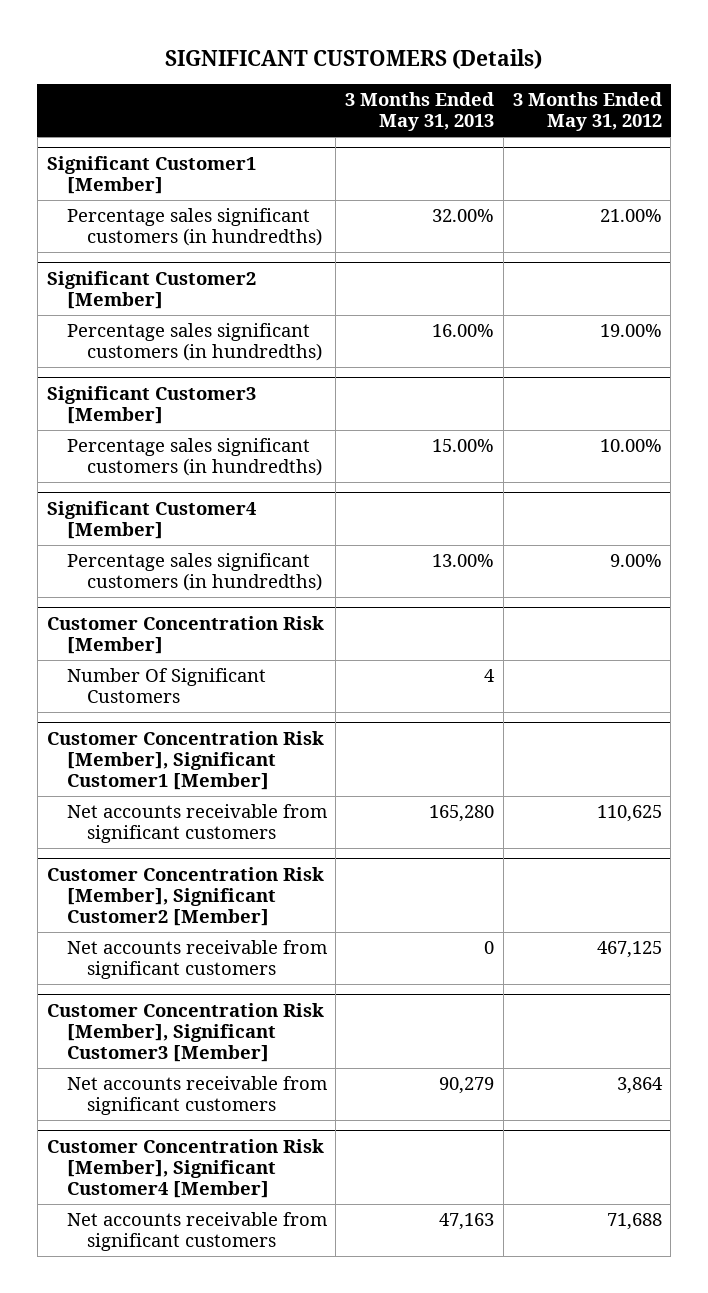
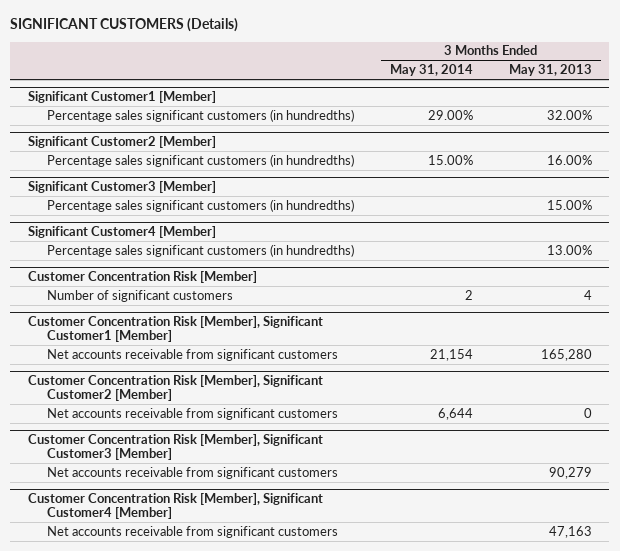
- | 3 Months Ended May 31, 2013 | 3 Months Ended May 31, 2012
+ | 3 Months Ended May 31, 2014 | 3 Months Ended May 31, 2013
@ Customer Concentration Risk [Member]
- Number Of Significant Customers | 4 |
+ Number of significant customers | 2 | 4

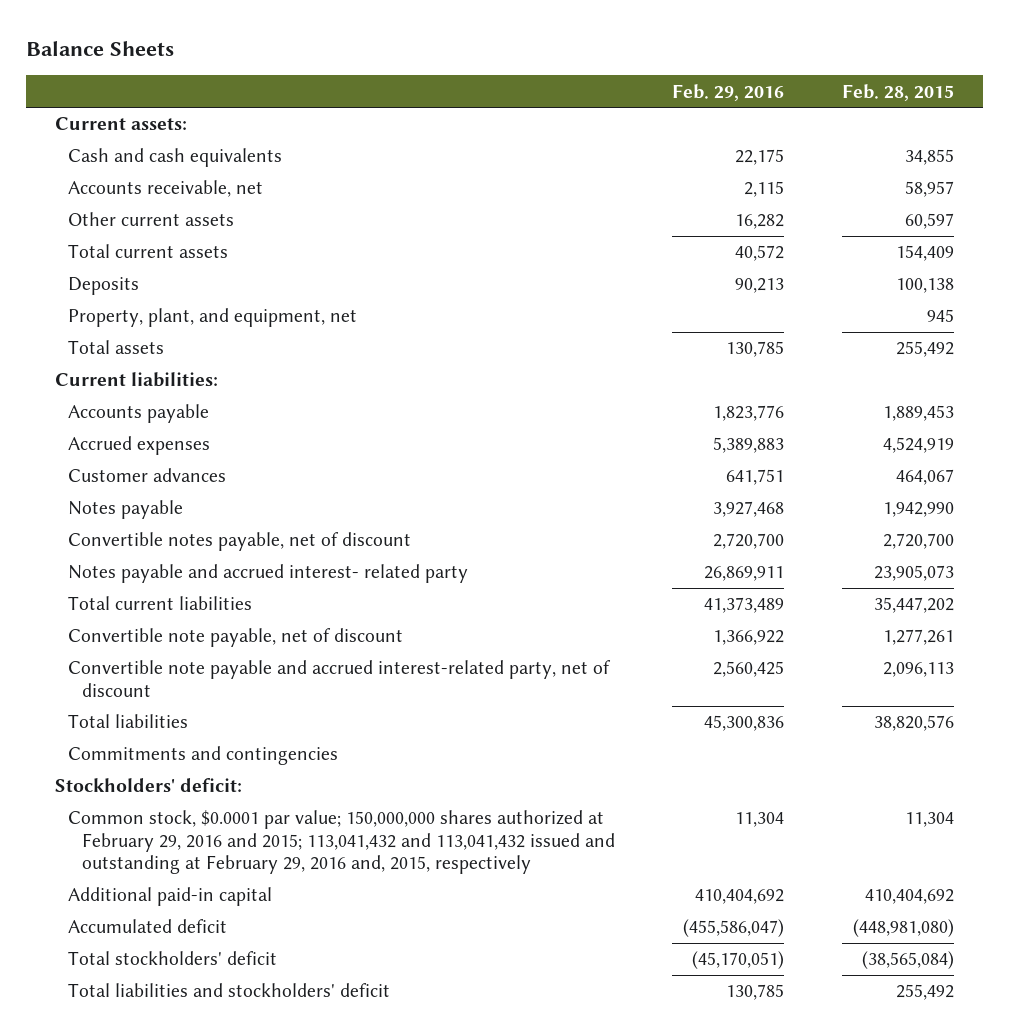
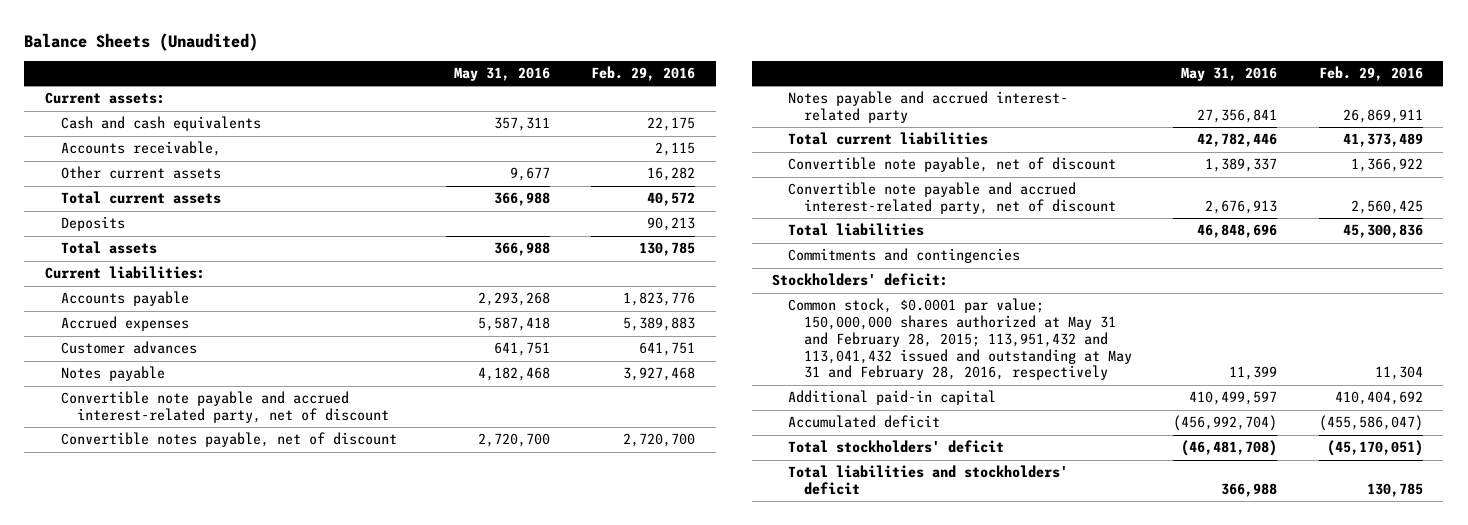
- Balance Sheets
+ Balance Sheets (Unaudited)
- | Feb. 29, 2016 | Feb. 28, 2015
+ | May 31, 2016 | Feb. 29, 2016
- Accounts receivable, net | 2,115 | 58,957
+ Accounts receivable, | | 2,115
- Property, plant, and equipment, net | | 945
+ Convertible note payable and accrued interest-related party, net of discount
- Common stock, $0.0001 par value; 150,000,000 shares authorized at February 29, 2016 and 2015; 113,041,432 and 113,041,432 issued and outstanding at February 29, 2016 and, 2015, respectively | 11,304 | 11,304
+ Common stock, $0.0001 par value; 150,000,000 shares authorized at May 31 and February 28, 2015; 113,951,432 and 113,041,432 issued and outstanding at May 31 and February 28, 2016, respectively | 11,399 | 11,304

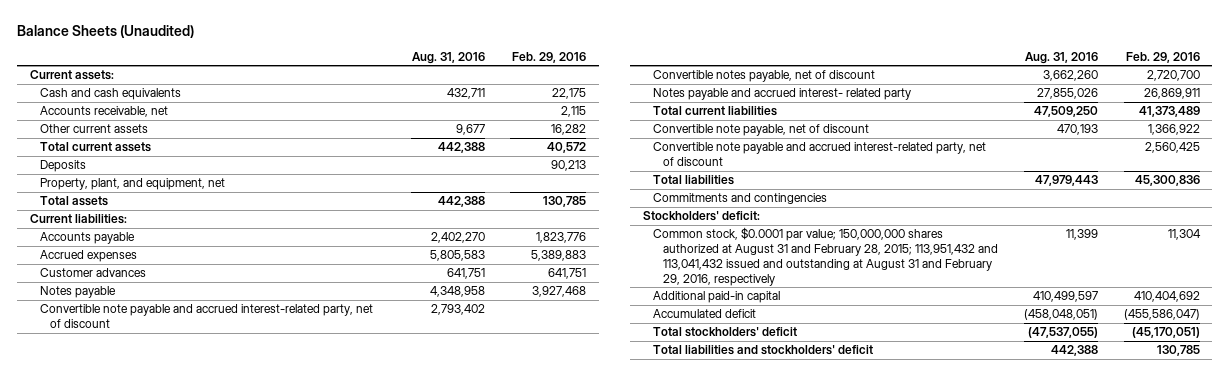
- | May 31, 2016 | Feb. 29, 2016
+ | Aug. 31, 2016 | Feb. 29, 2016
- Accounts receivable, | | 2,115
+ Accounts receivable, net | | 2,115
+ Property, plant, and equipment, net
- Common stock, $0.0001 par value; 150,000,000 shares authorized at May 31 and February 28, 2015; 113,951,432 and 113,041,432 issued and outstanding at May 31 and February 28, 2016, respectively | 11,399 | 11,304
+ Common stock, $0.0001 par value; 150,000,000 shares authorized at August 31 and February 28, 2015; 113,951,432 and 113,041,432 issued and outstanding at August 31 and February 29, 2016, respectively | 11,399 | 11,304

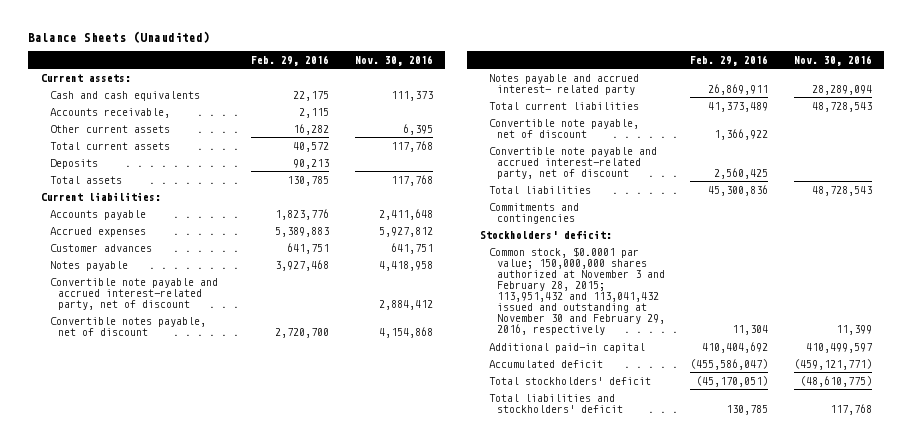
- | Aug. 31, 2016 | Feb. 29, 2016
+ | Feb. 29, 2016 | Nov. 30, 2016
- Accounts receivable, net | | 2,115
+ Accounts receivable, | 2,115 |
- Property, plant, and equipment, net
- Common stock, $0.0001 par value; 150,000,000 shares authorized at August 31 and February 28, 2015; 113,951,432 and 113,041,432 issued and outstanding at August 31 and February 29, 2016, respectively | 11,399 | 11,304
+ Common stock, $0.0001 par value; 150,000,000 shares authorized at November 3 and February 28, 2015; 113,951,432 and 113,041,432 issued and outstanding at November 30 and February 29, 2016, respectively | 11,304 | 11,399

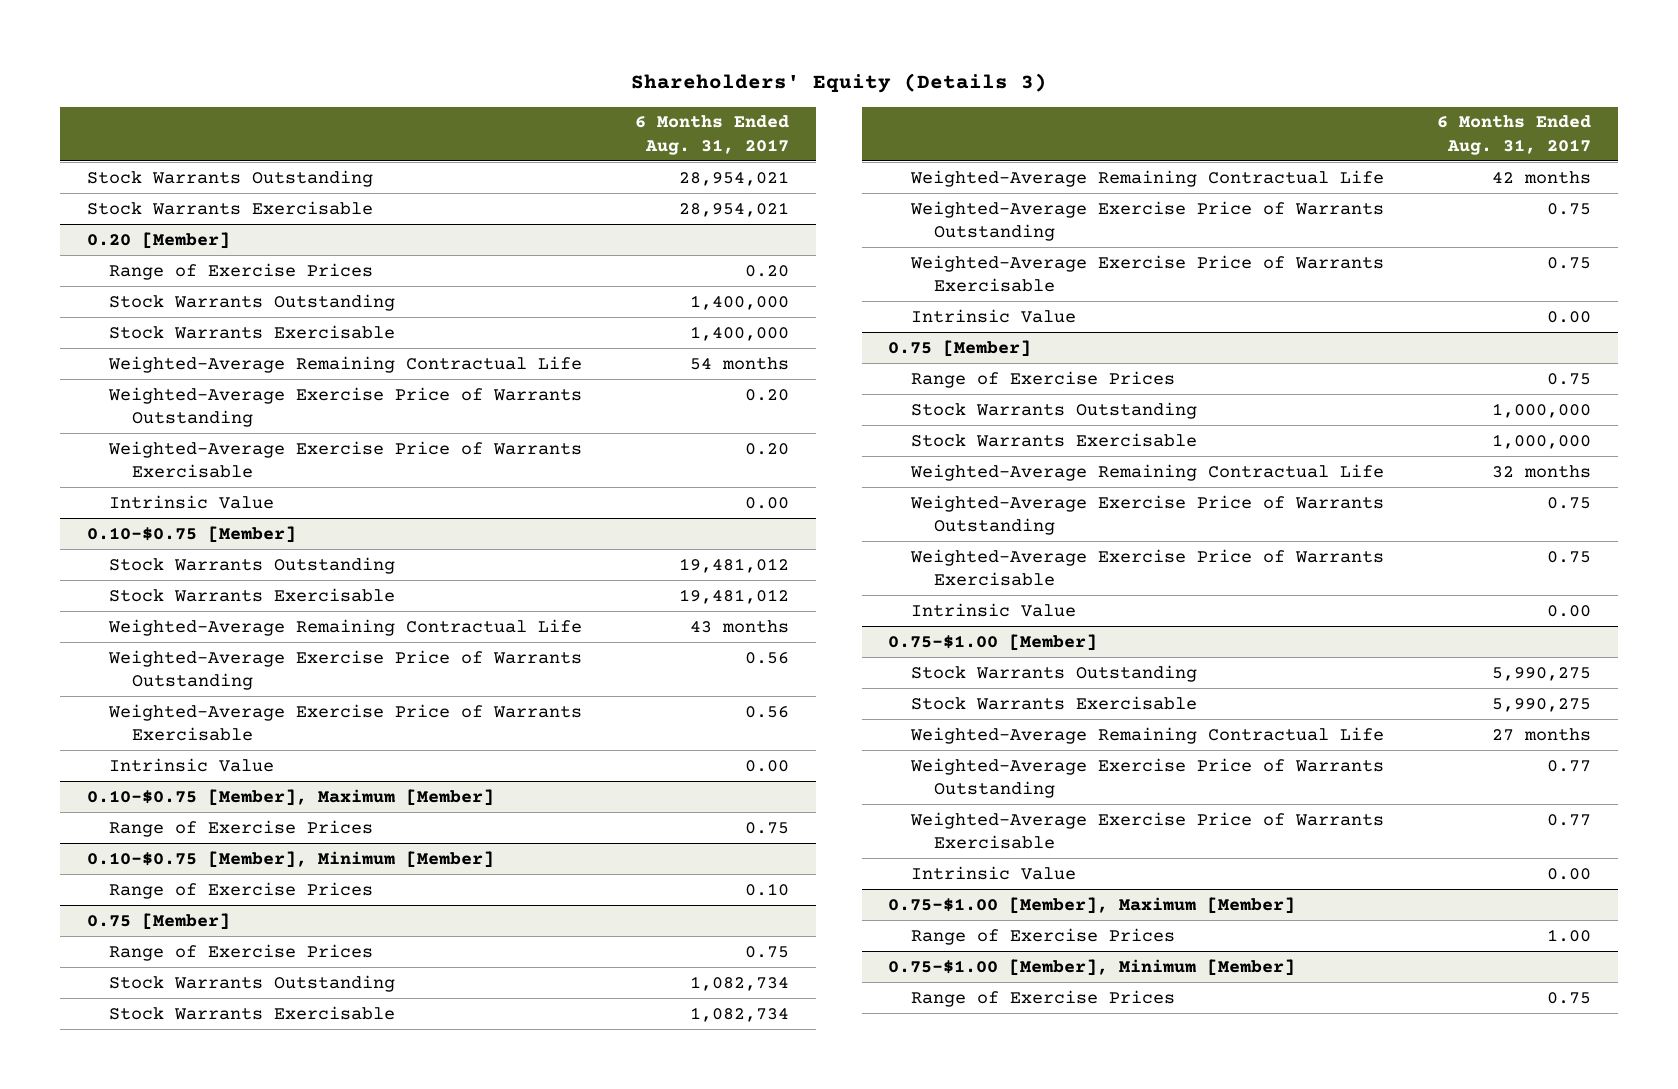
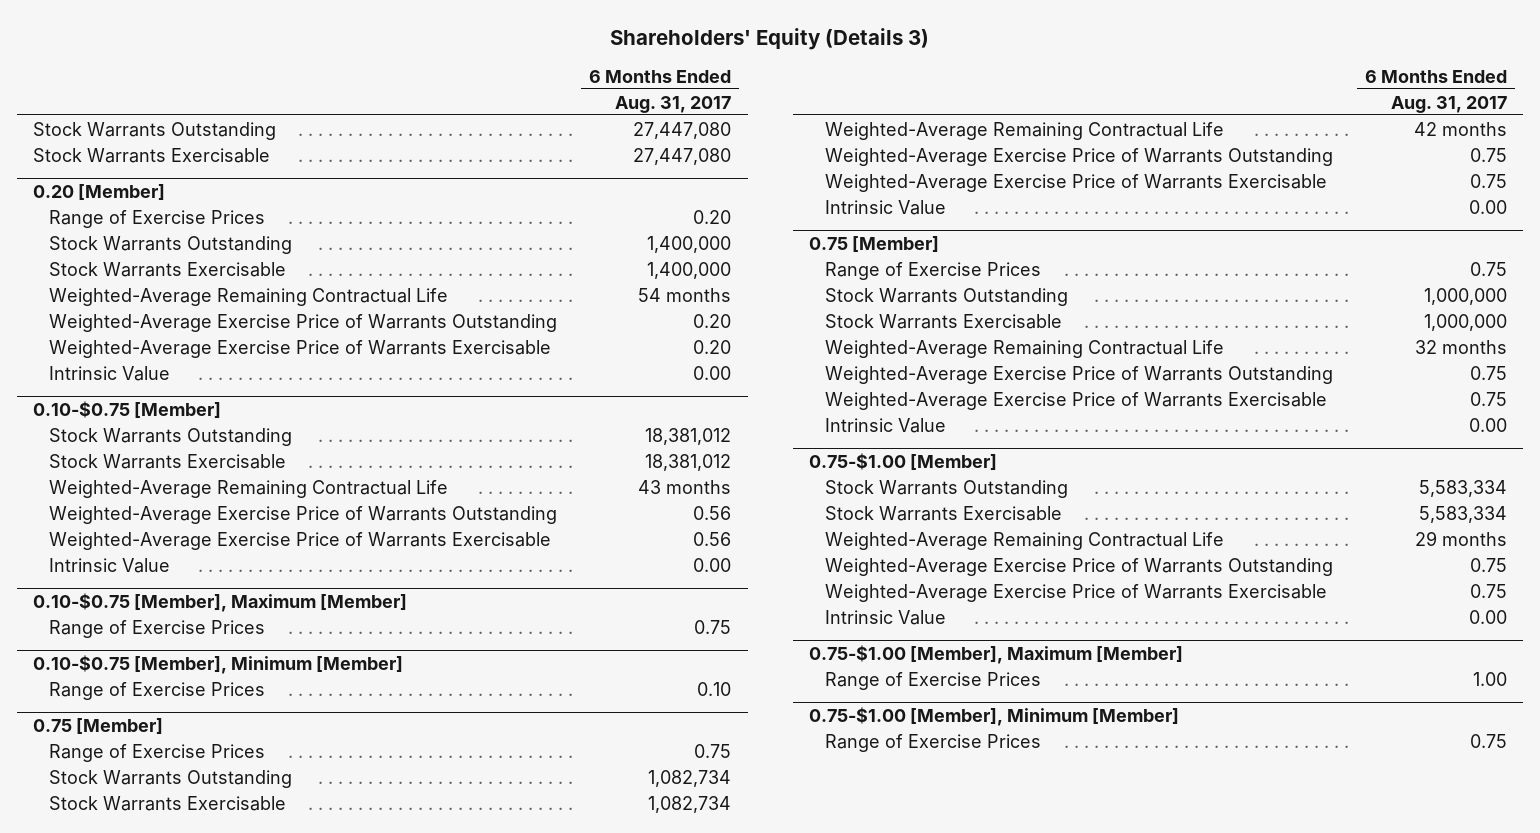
- Stock Warrants Outstanding | 28,954,021
- Stock Warrants Exercisable | 28,954,021
+ Stock Warrants Outstanding | 27,447,080
+ Stock Warrants Exercisable | 27,447,080
@ 0.10-$0.75 [Member]
- Stock Warrants Outstanding | 19,481,012
- Stock Warrants Exercisable | 19,481,012
+ Stock Warrants Outstanding | 18,381,012
+ Stock Warrants Exercisable | 18,381,012
@ 0.75-$1.00 [Member]
- Stock Warrants Outstanding | 5,990,275
- Stock Warrants Exercisable | 5,990,275
- Weighted-Average Remaining Contractual Life | 27 months
- Weighted-Average Exercise Price of Warrants Outstanding | 0.77
- Weighted-Average Exercise Price of Warrants Exercisable | 0.77
+ Stock Warrants Outstanding | 5,583,334
+ Stock Warrants Exercisable | 5,583,334
+ Weighted-Average Remaining Contractual Life | 29 months
+ Weighted-Average Exercise Price of Warrants Outstanding | 0.75
+ Weighted-Average Exercise Price of Warrants Exercisable | 0.75

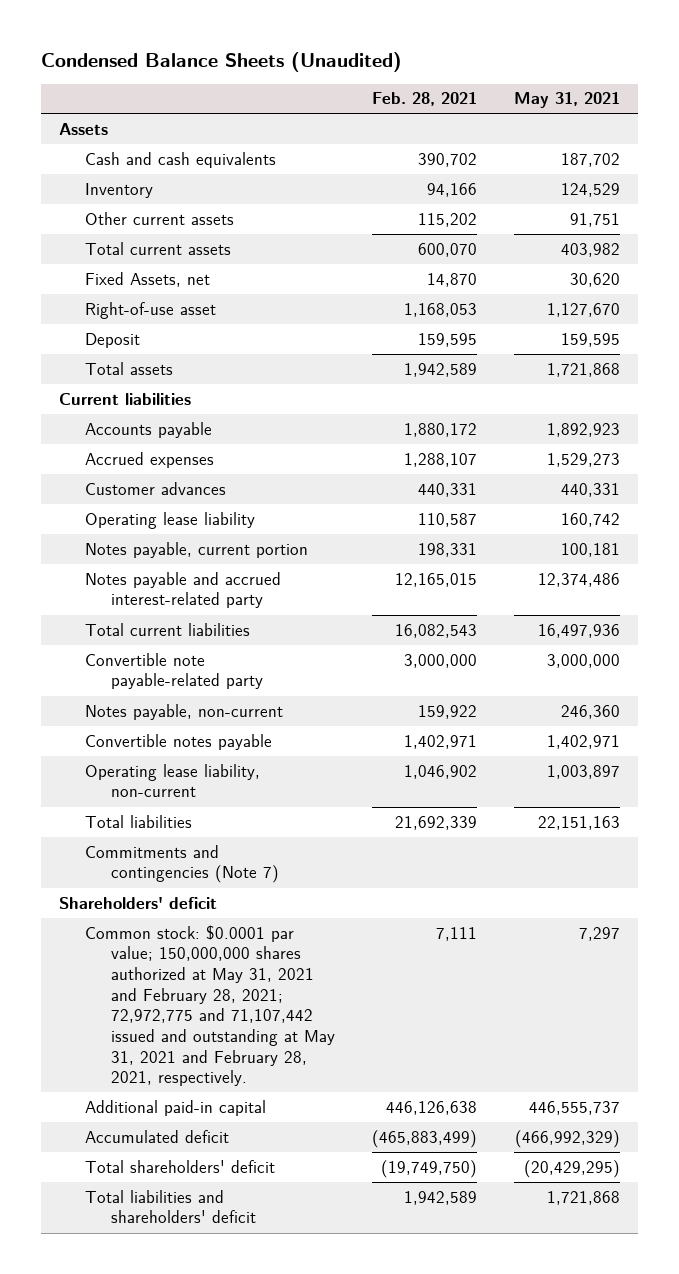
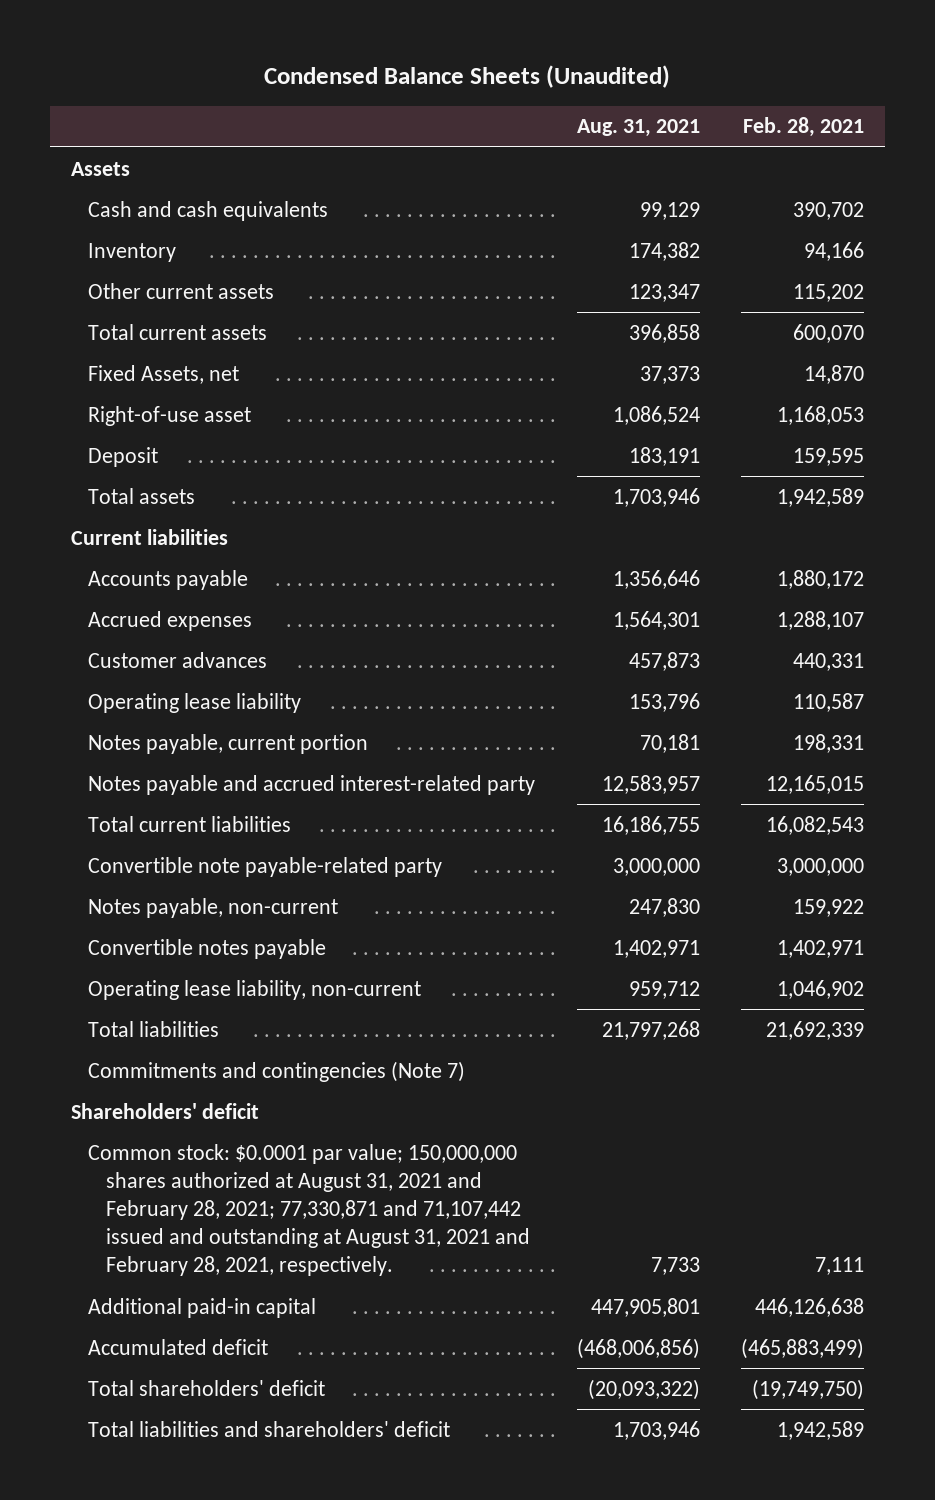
- | Feb. 28, 2021 | May 31, 2021
+ | Aug. 31, 2021 | Feb. 28, 2021
- Common stock: $0.0001 par value; 150,000,000 shares authorized at May 31, 2021 and February 28, 2021; 72,972,775 and 71,107,442 issued and outstanding at May 31, 2021 and February 28, 2021, respectively. | 7,111 | 7,297
+ Common stock: $0.0001 par value; 150,000,000 shares authorized at August 31, 2021 and February 28, 2021; 77,330,871 and 71,107,442 issued and outstanding at August 31, 2021 and February 28, 2021, respectively. | 7,733 | 7,111

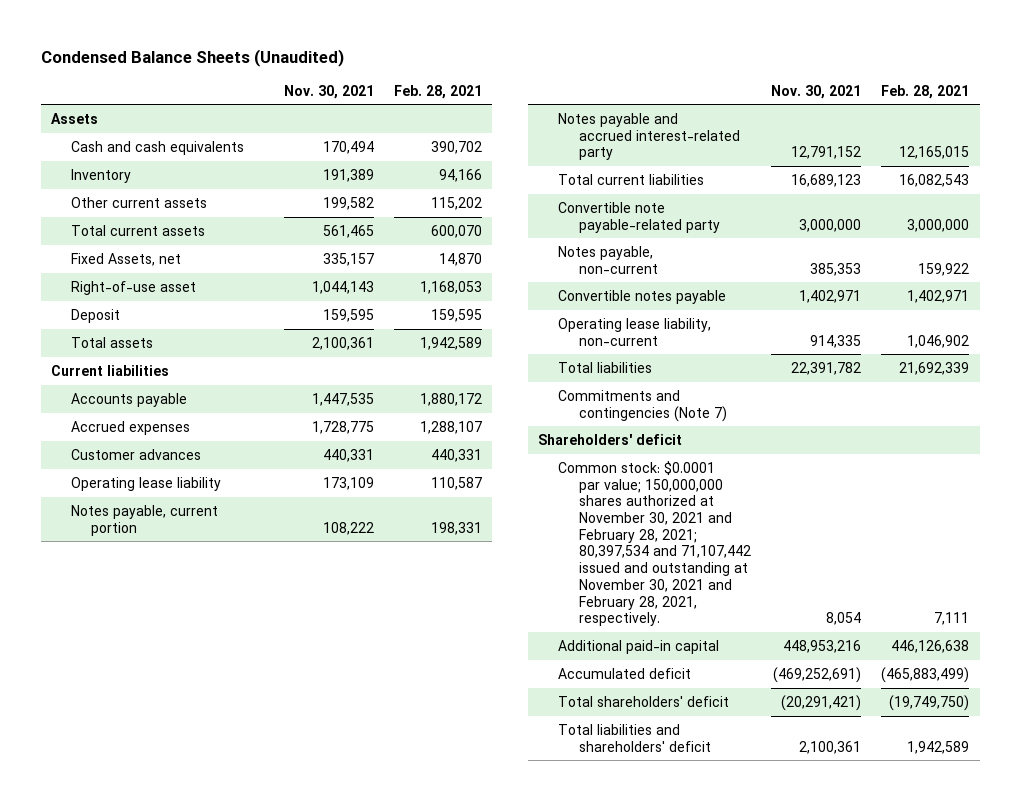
- | Aug. 31, 2021 | Feb. 28, 2021
+ | Nov. 30, 2021 | Feb. 28, 2021
- Common stock: $0.0001 par value; 150,000,000 shares authorized at August 31, 2021 and February 28, 2021; 77,330,871 and 71,107,442 issued and outstanding at August 31, 2021 and February 28, 2021, respectively. | 7,733 | 7,111
+ Common stock: $0.0001 par value; 150,000,000 shares authorized at November 30, 2021 and February 28, 2021; 80,397,534 and 71,107,442 issued and outstanding at November 30, 2021 and February 28, 2021, respectively. | 8,054 | 7,111

